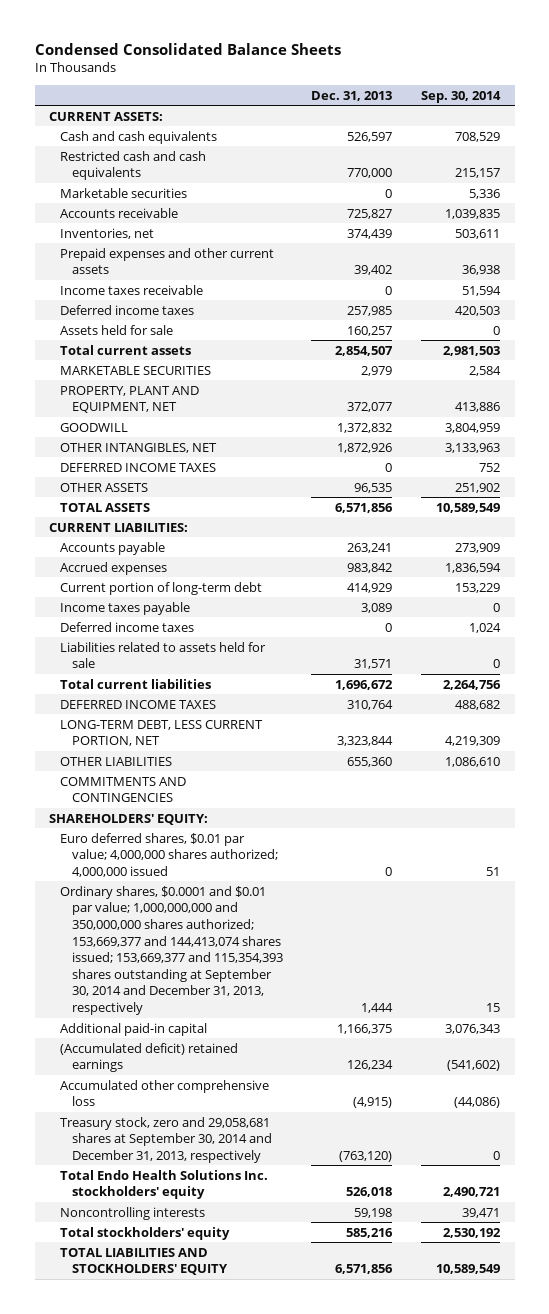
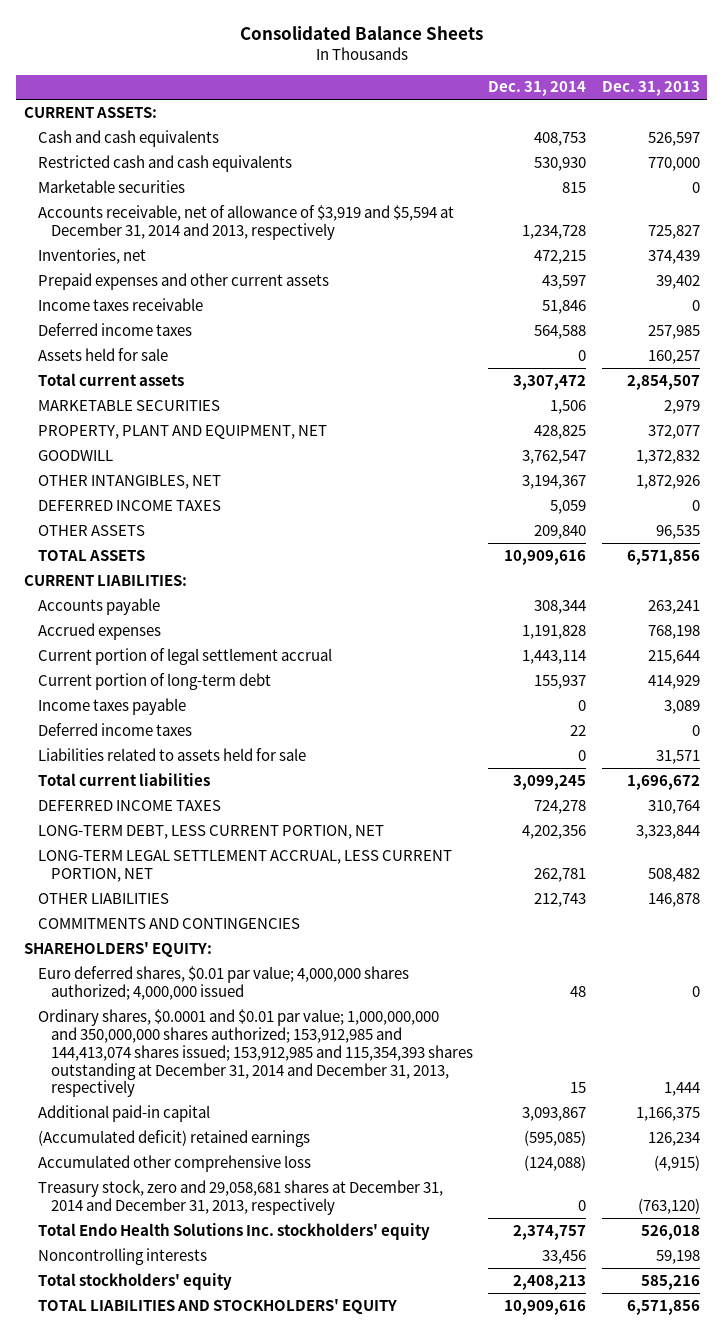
- Condensed Consolidated Balance Sheets
+ Consolidated Balance Sheets
- | Dec. 31, 2013 | Sep. 30, 2014
+ | Dec. 31, 2014 | Dec. 31, 2013
- Accounts receivable | 725,827 | 1,039,835
+ Accounts receivable, net of allowance of $3,919 and $5,594 at December 31, 2014 and 2013, respectively | 1,234,728 | 725,827
- Accrued expenses | 983,842 | 1,836,594
+ Accrued expenses | 1,191,828 | 768,198
+ Current portion of legal settlement accrual | 1,443,114 | 215,644
- OTHER LIABILITIES | 655,360 | 1,086,610
+ LONG-TERM LEGAL SETTLEMENT ACCRUAL, LESS CURRENT PORTION, NET | 262,781 | 508,482
+ OTHER LIABILITIES | 212,743 | 146,878
- Ordinary shares, $0.0001 and $0.01 par value; 1,000,000,000 and 350,000,000 shares authorized; 153,669,377 and 144,413,074 shares issued; 153,669,377 and 115,354,393 shares outstanding at September 30, 2014 and December 31, 2013, respectively | 1,444 | 15
+ Ordinary shares, $0.0001 and $0.01 par value; 1,000,000,000 and 350,000,000 shares authorized; 153,912,985 and 144,413,074 shares issued; 153,912,985 and 115,354,393 shares outstanding at December 31, 2014 and December 31, 2013, respectively | 15 | 1,444
- Treasury stock, zero and 29,058,681 shares at September 30, 2014 and December 31, 2013, respectively | (763,120) | 0
+ Treasury stock, zero and 29,058,681 shares at December 31, 2014 and December 31, 2013, respectively | 0 | (763,120)

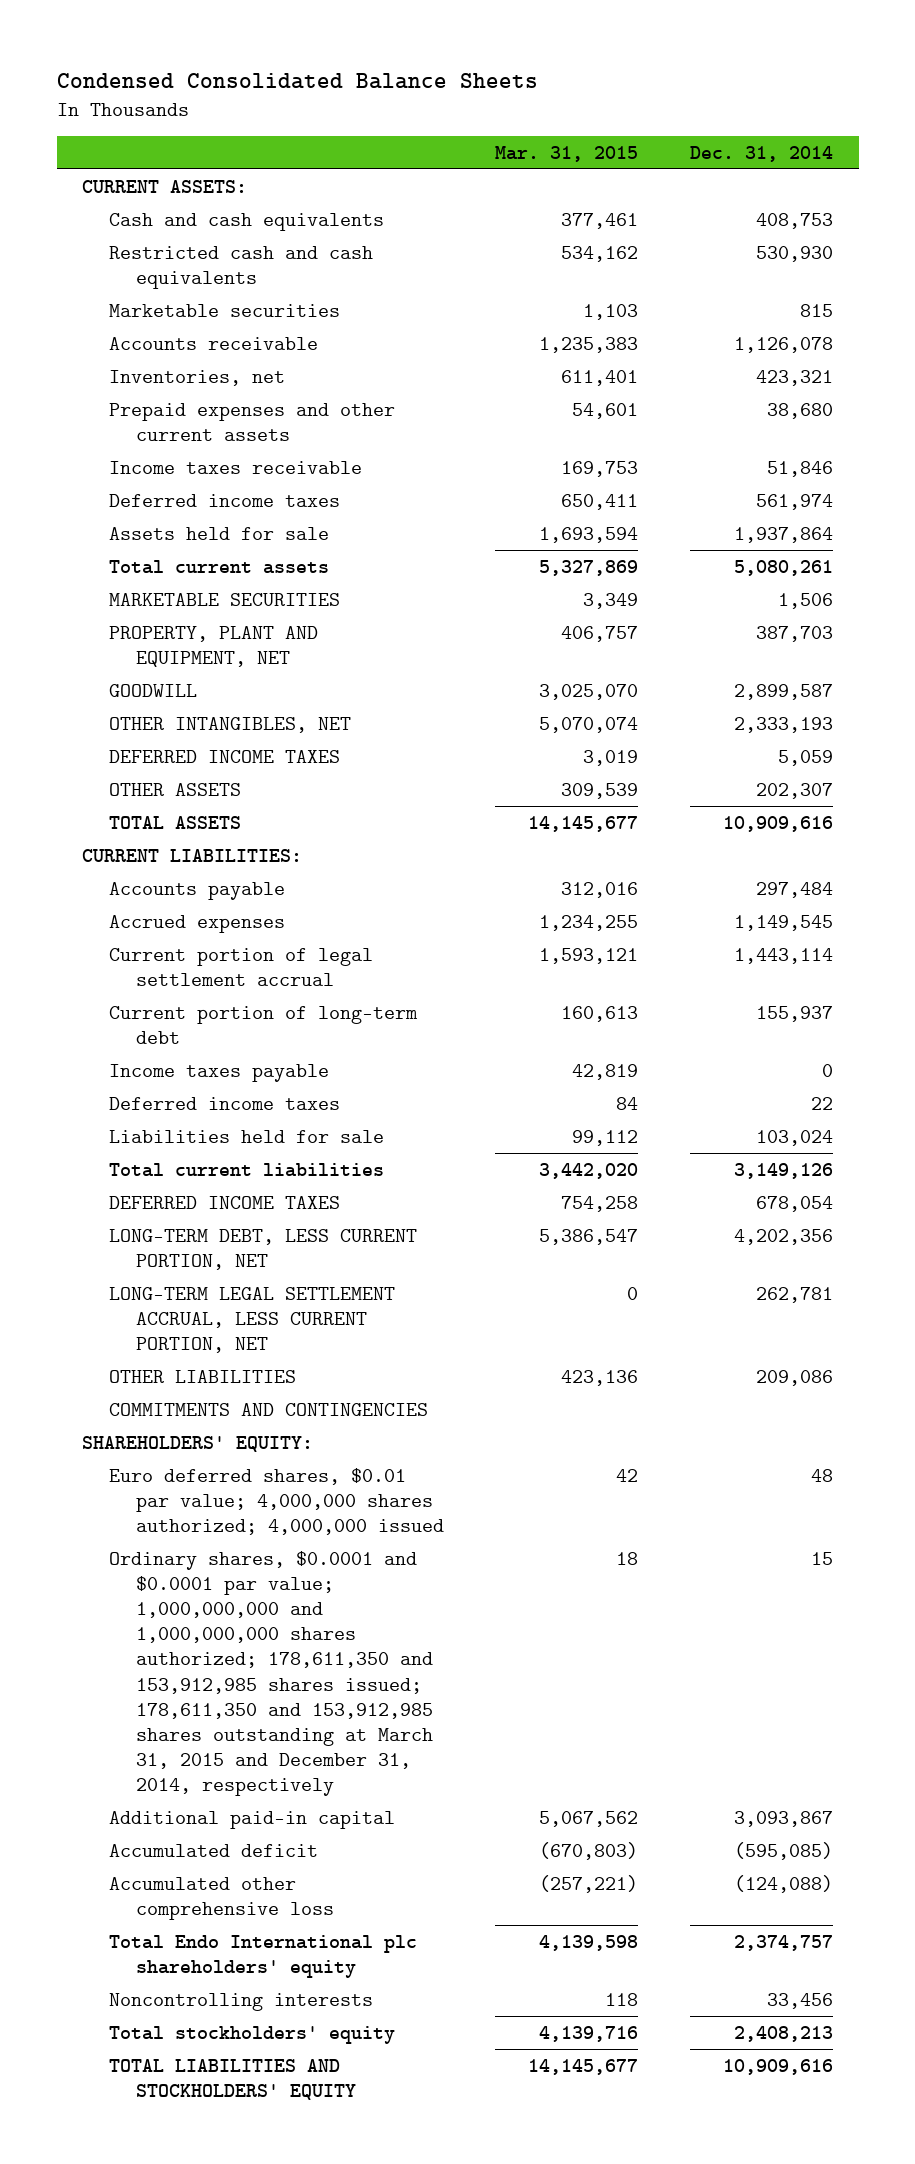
- Consolidated Balance Sheets
+ Condensed Consolidated Balance Sheets
- | Dec. 31, 2014 | Dec. 31, 2013
+ | Mar. 31, 2015 | Dec. 31, 2014
- Accounts receivable, net of allowance of $3,919 and $5,594 at December 31, 2014 and 2013, respectively | 1,234,728 | 725,827
- Inventories, net | 472,215 | 374,439
- Prepaid expenses and other current assets | 43,597 | 39,402
+ Accounts receivable | 1,235,383 | 1,126,078
+ Inventories, net | 611,401 | 423,321
+ Prepaid expenses and other current assets | 54,601 | 38,680
- Deferred income taxes | 564,588 | 257,985
- Assets held for sale | 0 | 160,257
- Total current assets | 3,307,472 | 2,854,507
+ Deferred income taxes | 650,411 | 561,974
+ Assets held for sale | 1,693,594 | 1,937,864
+ Total current assets | 5,327,869 | 5,080,261
- PROPERTY, PLANT AND EQUIPMENT, NET | 428,825 | 372,077
- GOODWILL | 3,762,547 | 1,372,832
- OTHER INTANGIBLES, NET | 3,194,367 | 1,872,926
+ PROPERTY, PLANT AND EQUIPMENT, NET | 406,757 | 387,703
+ GOODWILL | 3,025,070 | 2,899,587
+ OTHER INTANGIBLES, NET | 5,070,074 | 2,333,193
- OTHER ASSETS | 209,840 | 96,535
+ OTHER ASSETS | 309,539 | 202,307
- Accounts payable | 308,344 | 263,241
- Accrued expenses | 1,191,828 | 768,198
+ Accounts payable | 312,016 | 297,484
+ Accrued expenses | 1,234,255 | 1,149,545
- Liabilities related to assets held for sale | 0 | 31,571
- Total current liabilities | 3,099,245 | 1,696,672
- DEFERRED INCOME TAXES | 724,278 | 310,764
+ Liabilities held for sale | 99,112 | 103,024
+ Total current liabilities | 3,442,020 | 3,149,126
+ DEFERRED INCOME TAXES | 754,258 | 678,054
- OTHER LIABILITIES | 212,743 | 146,878
+ OTHER LIABILITIES | 423,136 | 209,086
- Ordinary shares, $0.0001 and $0.01 par value; 1,000,000,000 and 350,000,000 shares authorized; 153,912,985 and 144,413,074 shares issued; 153,912,985 and 115,354,393 shares outstanding at December 31, 2014 and December 31, 2013, respectively | 15 | 1,444
+ Ordinary shares, $0.0001 and $0.0001 par value; 1,000,000,000 and 1,000,000,000 shares authorized; 178,611,350 and 153,912,985 shares issued; 178,611,350 and 153,912,985 shares outstanding at March 31, 2015 and December 31, 2014, respectively | 18 | 15
- (Accumulated deficit) retained earnings | (595,085) | 126,234
+ Accumulated deficit | (670,803) | (595,085)
- Treasury stock, zero and 29,058,681 shares at December 31, 2014 and December 31, 2013, respectively | 0 | (763,120)
- Total Endo Health Solutions Inc. stockholders' equity | 2,374,757 | 526,018
+ Total Endo International plc shareholders' equity | 4,139,598 | 2,374,757

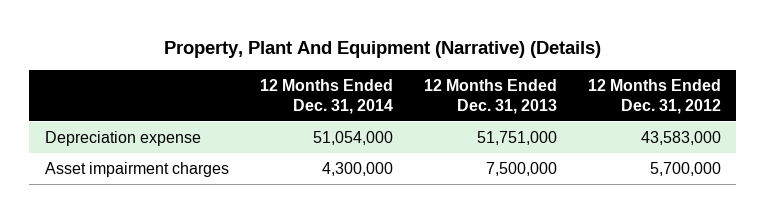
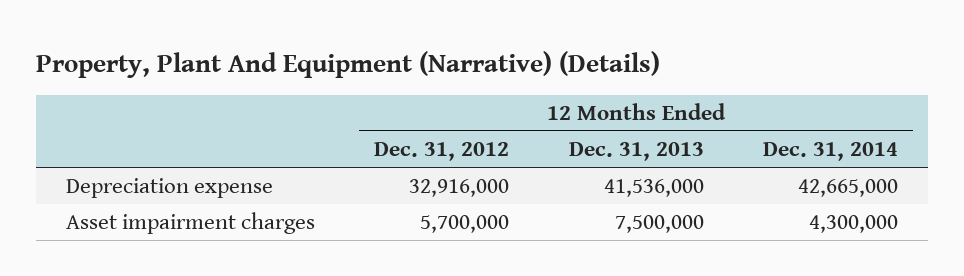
- | 12 Months Ended Dec. 31, 2014 | 12 Months Ended Dec. 31, 2013 | 12 Months Ended Dec. 31, 2012
+ | 12 Months Ended Dec. 31, 2012 | 12 Months Ended Dec. 31, 2013 | 12 Months Ended Dec. 31, 2014
- Depreciation expense | 51,054,000 | 51,751,000 | 43,583,000
+ Depreciation expense | 32,916,000 | 41,536,000 | 42,665,000

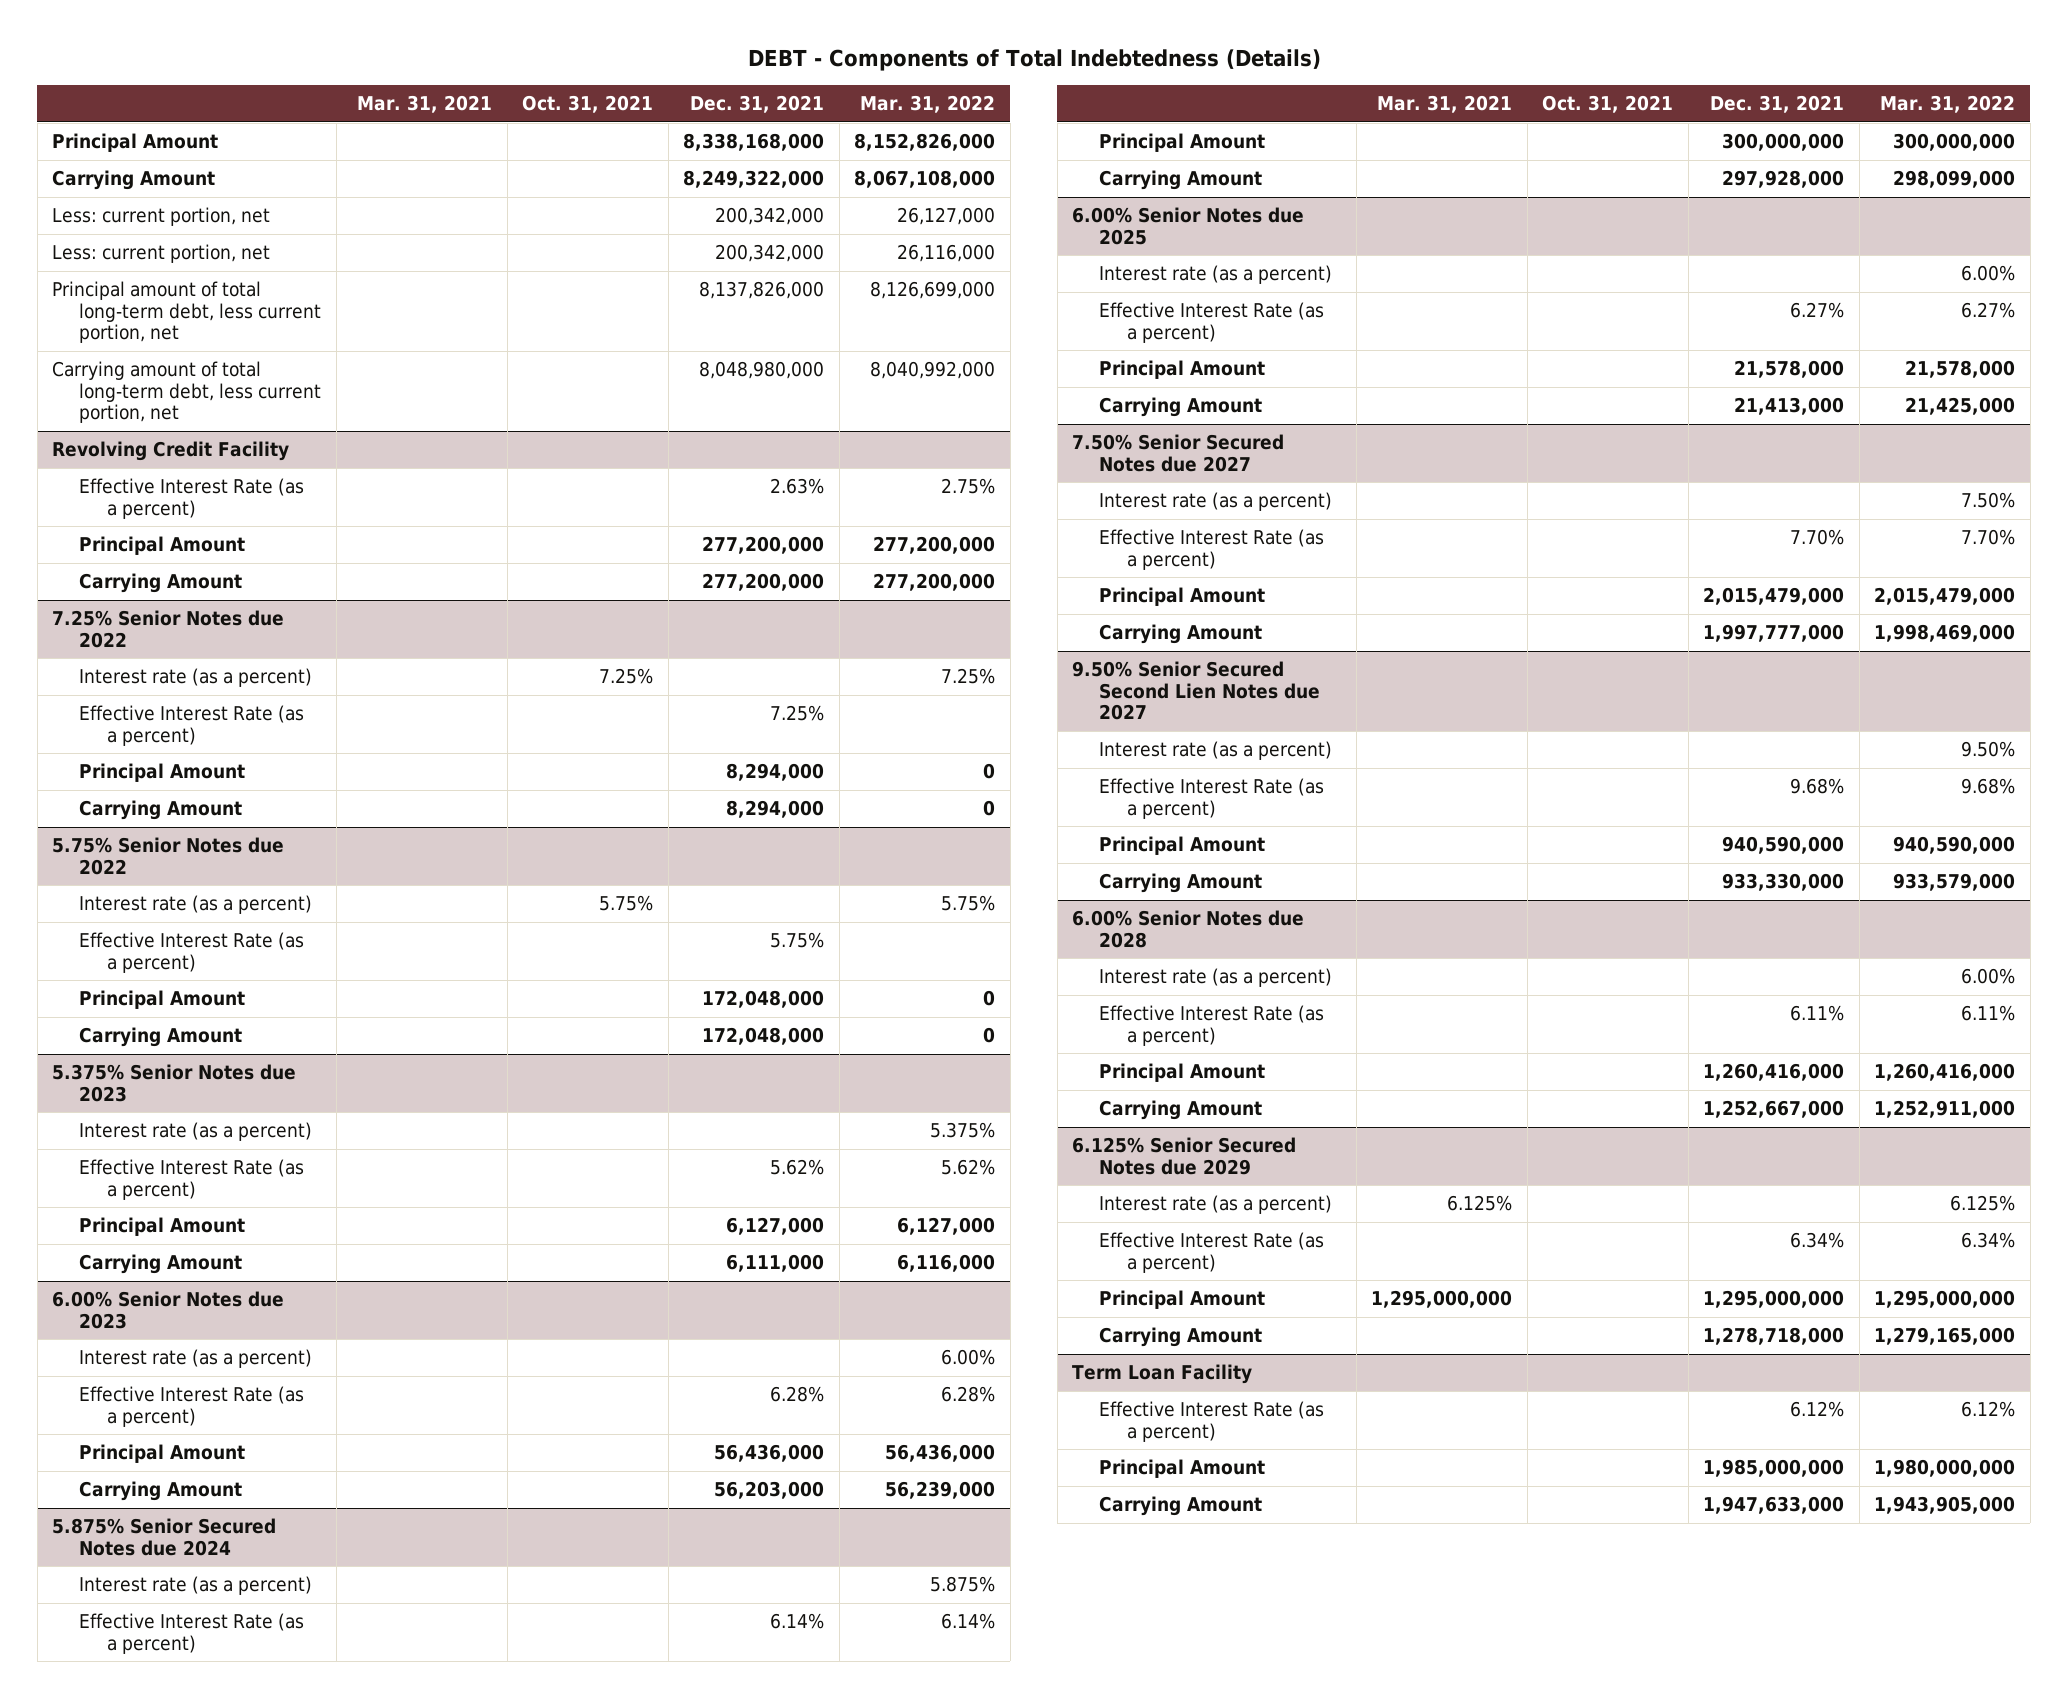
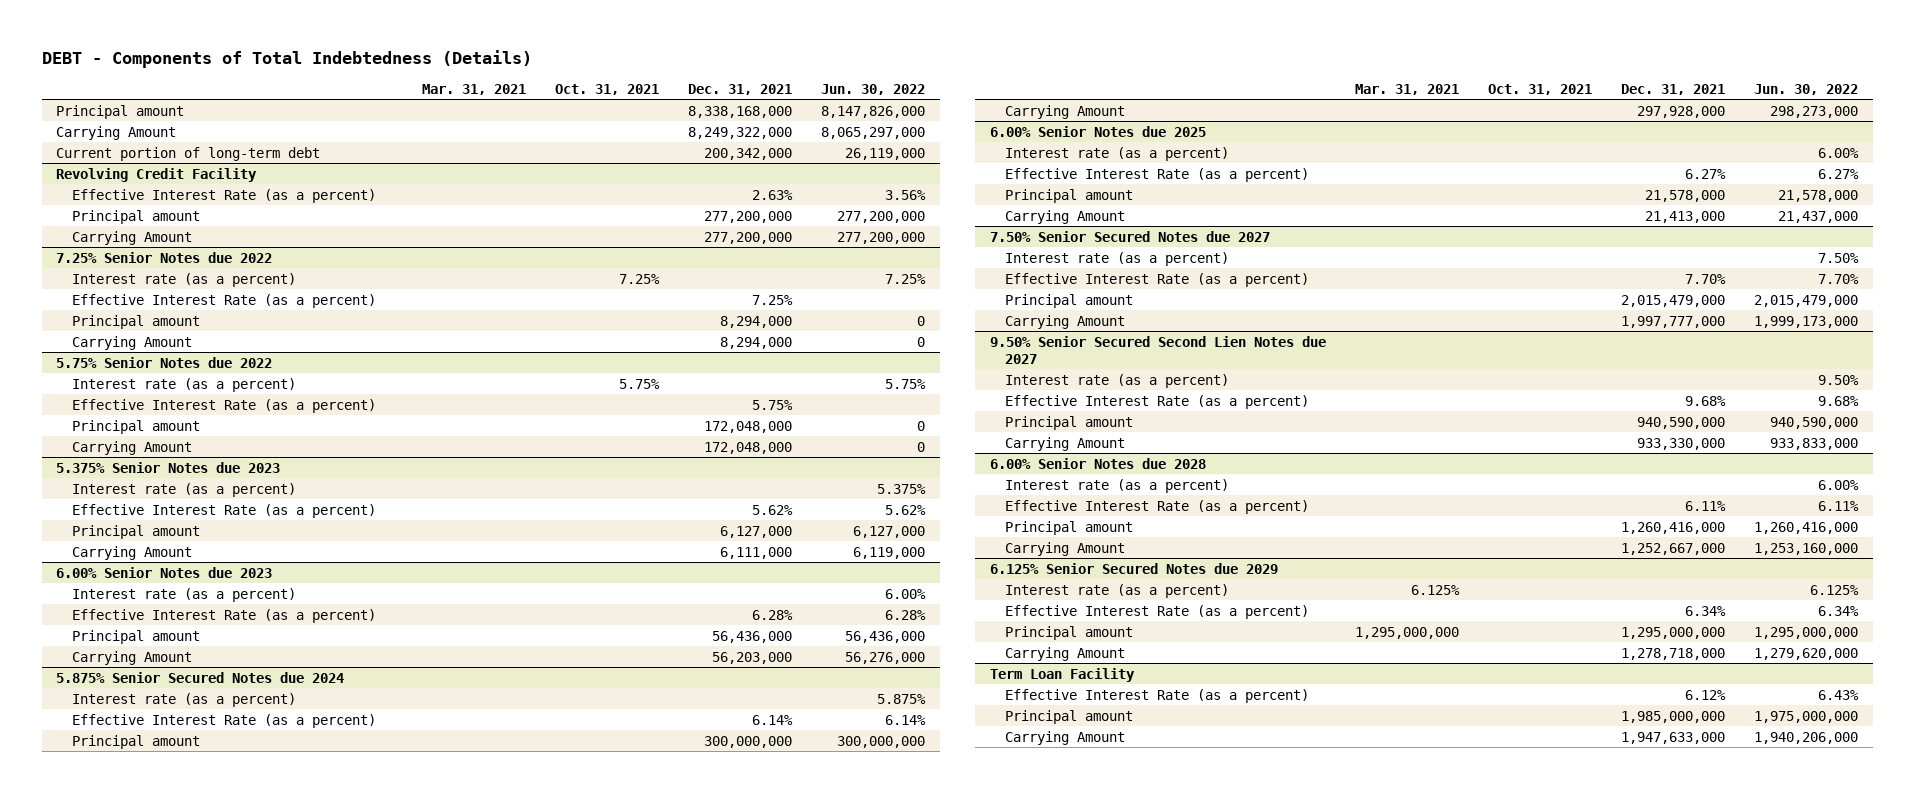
- | Mar. 31, 2021 | Oct. 31, 2021 | Dec. 31, 2021 | Mar. 31, 2022
+ | Mar. 31, 2021 | Oct. 31, 2021 | Dec. 31, 2021 | Jun. 30, 2022
- Principal Amount | | | 8,338,168,000 | 8,152,826,000
+ Principal amount | | | 8,338,168,000 | 8,147,826,000
- Less: current portion, net | | | 200,342,000 | 26,127,000
- Less: current portion, net | | | 200,342,000 | 26,116,000
- Principal amount of total long-term debt, less current portion, net | | | 8,137,826,000 | 8,126,699,000
- Carrying amount of total long-term debt, less current portion, net | | | 8,048,980,000 | 8,040,992,000
+ Current portion of long-term debt | | | 200,342,000 | 26,119,000
@ Revolving Credit Facility
- Principal Amount | | | 277,200,000 | 277,200,000
+ Principal amount | | | 277,200,000 | 277,200,000
@ 7.25% Senior Notes due 2022
- Principal Amount | | | 8,294,000 | 0
+ Principal amount | | | 8,294,000 | 0
@ 5.75% Senior Notes due 2022
- Principal Amount | | | 172,048,000 | 0
+ Principal amount | | | 172,048,000 | 0
@ 5.375% Senior Notes due 2023
- Principal Amount | | | 6,127,000 | 6,127,000
+ Principal amount | | | 6,127,000 | 6,127,000
@ 6.00% Senior Notes due 2023
- Principal Amount | | | 56,436,000 | 56,436,000
+ Principal amount | | | 56,436,000 | 56,436,000
@ 5.875% Senior Secured Notes due 2024
- Principal Amount | | | 300,000,000 | 300,000,000
+ Principal amount | | | 300,000,000 | 300,000,000
@ 6.00% Senior Notes due 2025
- Principal Amount | | | 21,578,000 | 21,578,000
+ Principal amount | | | 21,578,000 | 21,578,000
@ 7.50% Senior Secured Notes due 2027
- Principal Amount | | | 2,015,479,000 | 2,015,479,000
+ Principal amount | | | 2,015,479,000 | 2,015,479,000
@ 9.50% Senior Secured Second Lien Notes due 2027
- Principal Amount | | | 940,590,000 | 940,590,000
+ Principal amount | | | 940,590,000 | 940,590,000
@ 6.00% Senior Notes due 2028
- Principal Amount | | | 1,260,416,000 | 1,260,416,000
+ Principal amount | | | 1,260,416,000 | 1,260,416,000
@ 6.125% Senior Secured Notes due 2029
- Principal Amount | 1,295,000,000 | | 1,295,000,000 | 1,295,000,000
+ Principal amount | 1,295,000,000 | | 1,295,000,000 | 1,295,000,000
@ Term Loan Facility
- Principal Amount | | | 1,985,000,000 | 1,980,000,000
+ Principal amount | | | 1,985,000,000 | 1,975,000,000

